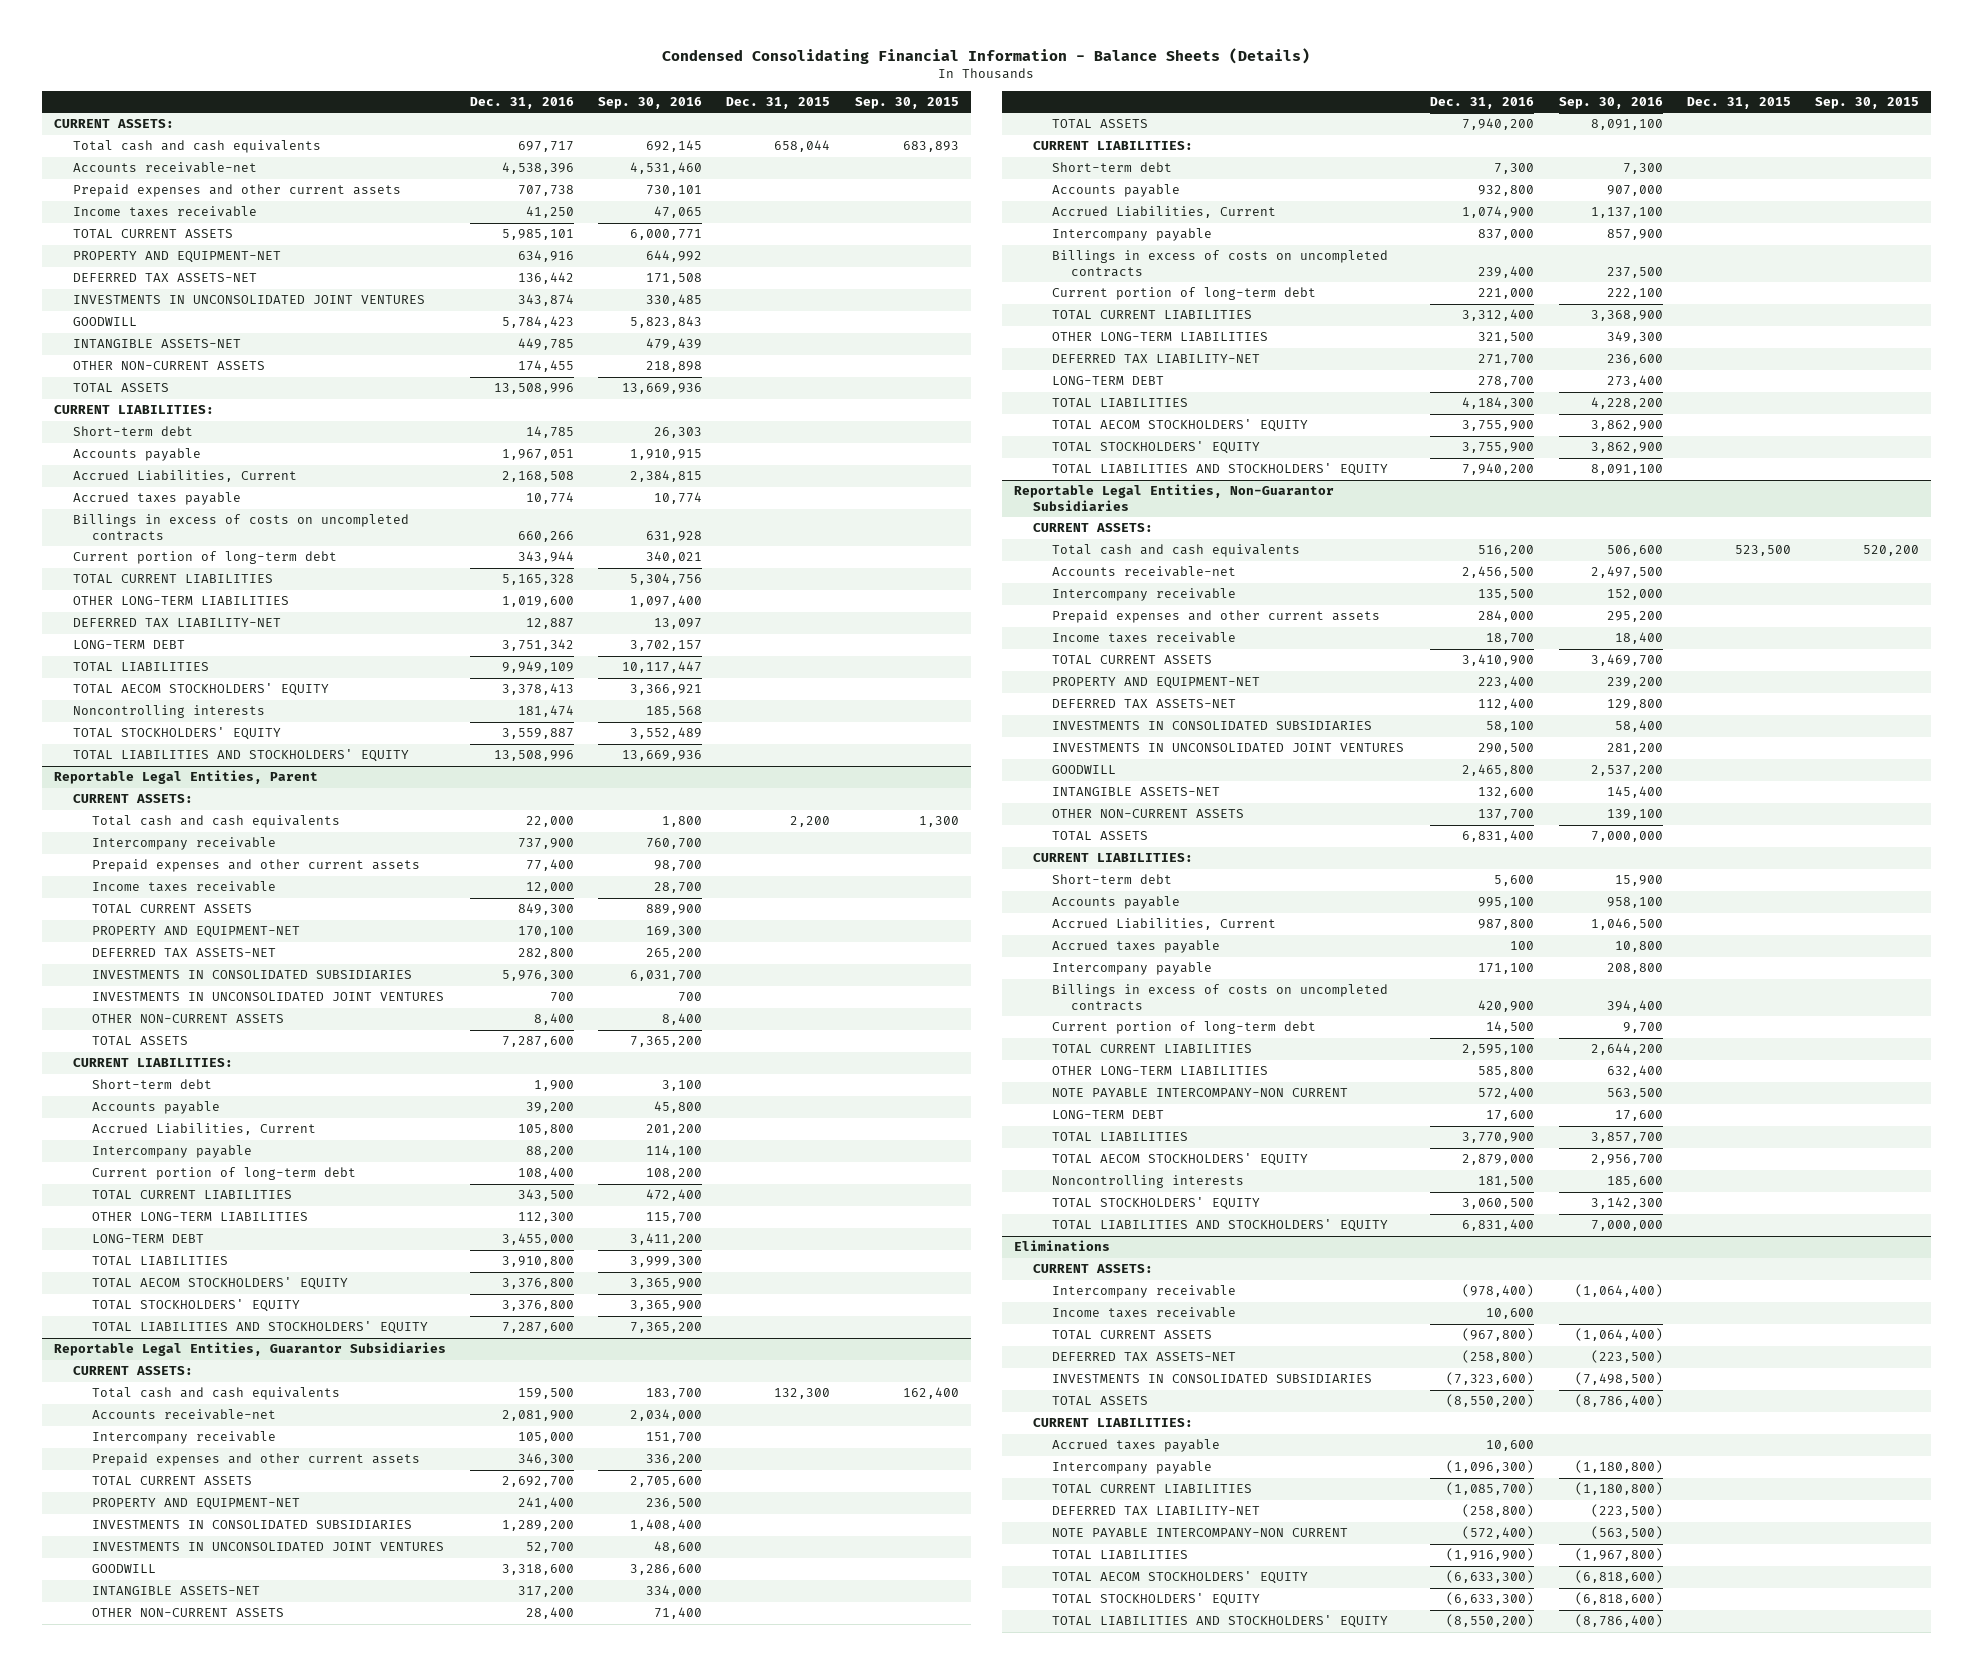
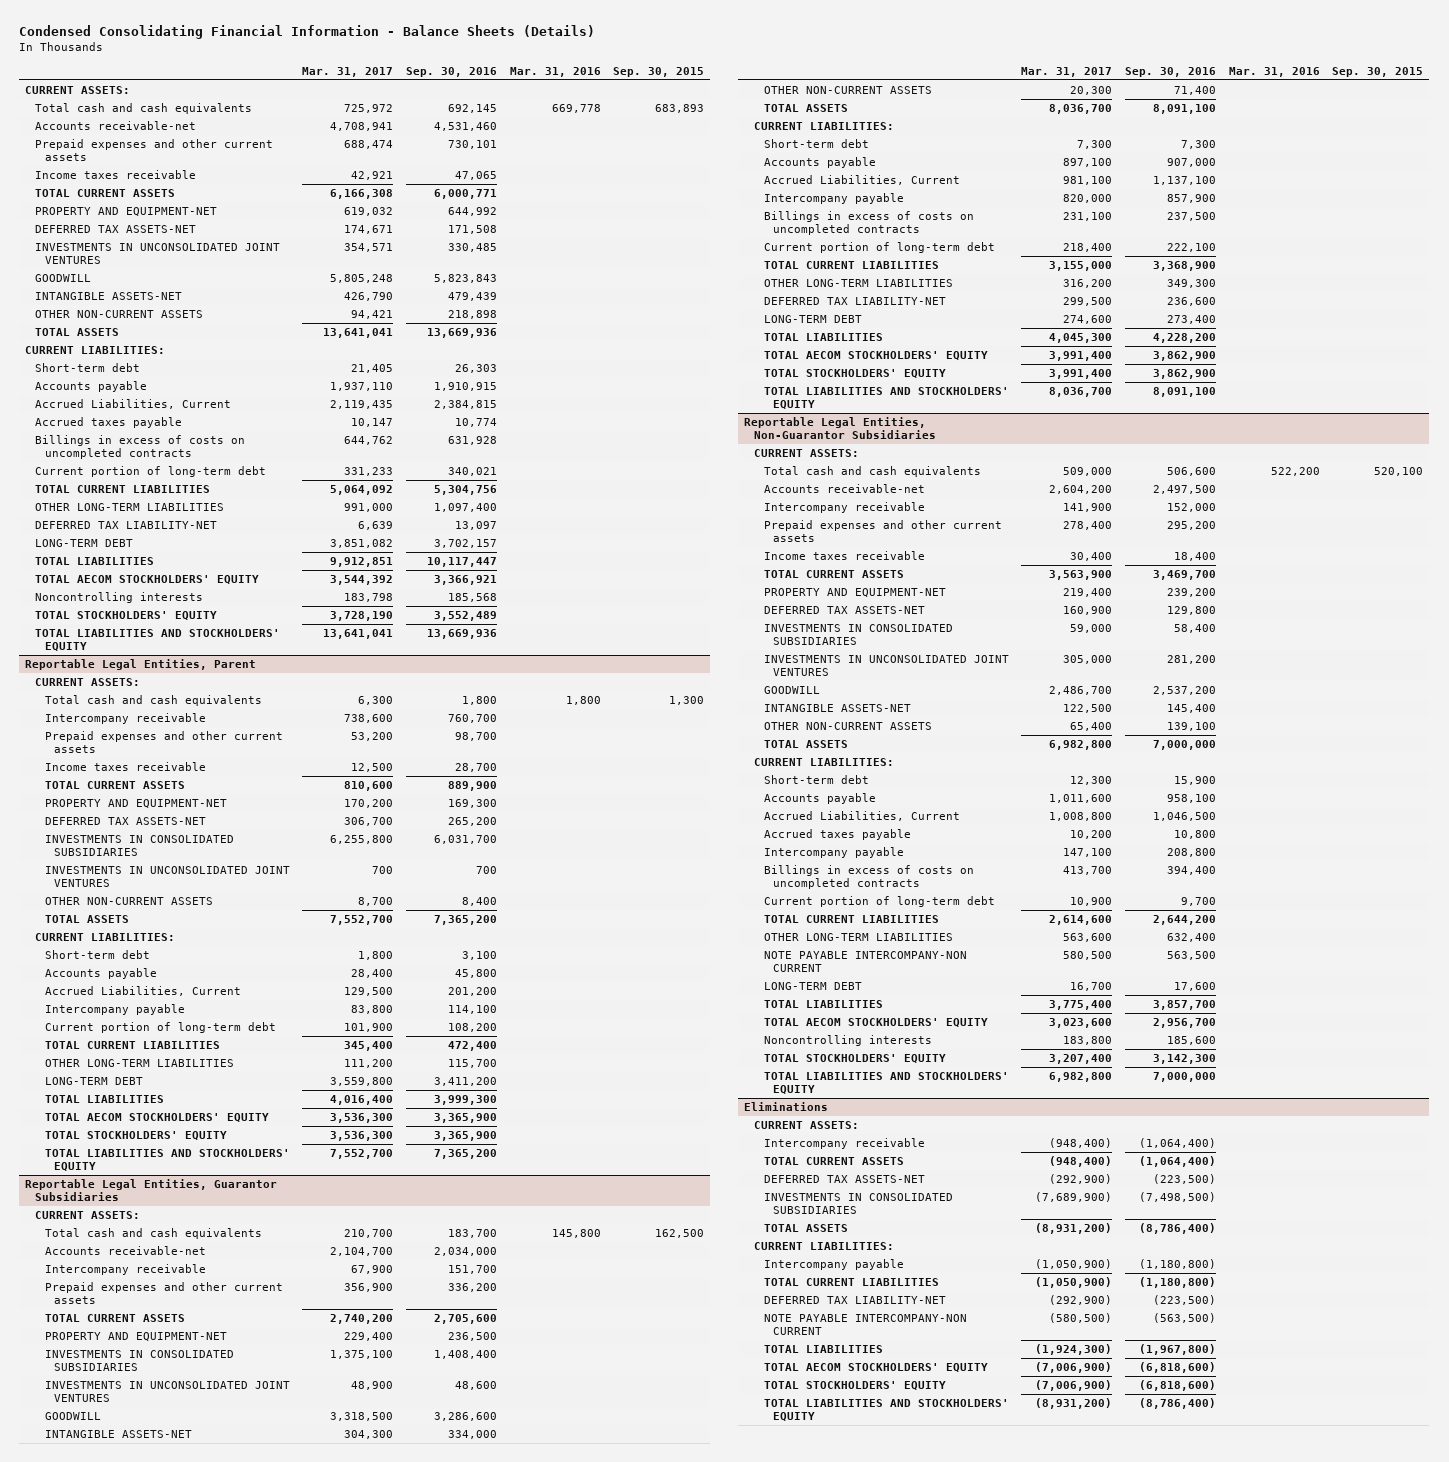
- | Dec. 31, 2016 | Sep. 30, 2016 | Dec. 31, 2015 | Sep. 30, 2015
+ | Mar. 31, 2017 | Sep. 30, 2016 | Mar. 31, 2016 | Sep. 30, 2015
@ Reportable Legal Entities, Guarantor Subsidiaries
- Total cash and cash equivalents | 159,500 | 183,700 | 132,300 | 162,400
+ Total cash and cash equivalents | 210,700 | 183,700 | 145,800 | 162,500
@ Reportable Legal Entities, Non-Guarantor Subsidiaries
- Total cash and cash equivalents | 516,200 | 506,600 | 523,500 | 520,200
+ Total cash and cash equivalents | 509,000 | 506,600 | 522,200 | 520,100
@ Eliminations
- Income taxes receivable | 10,600 | | |
- Accrued taxes payable | 10,600 | | |

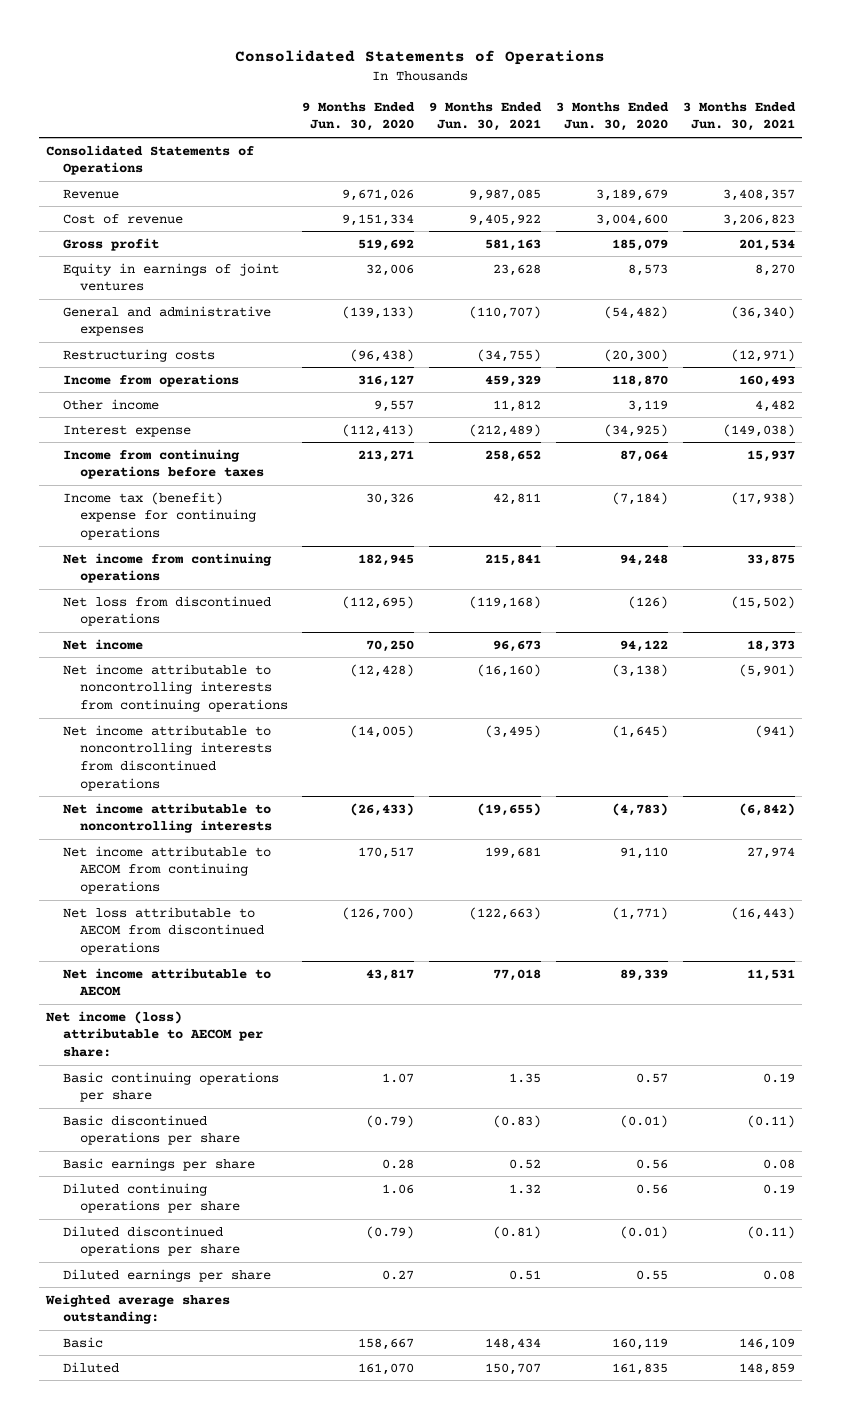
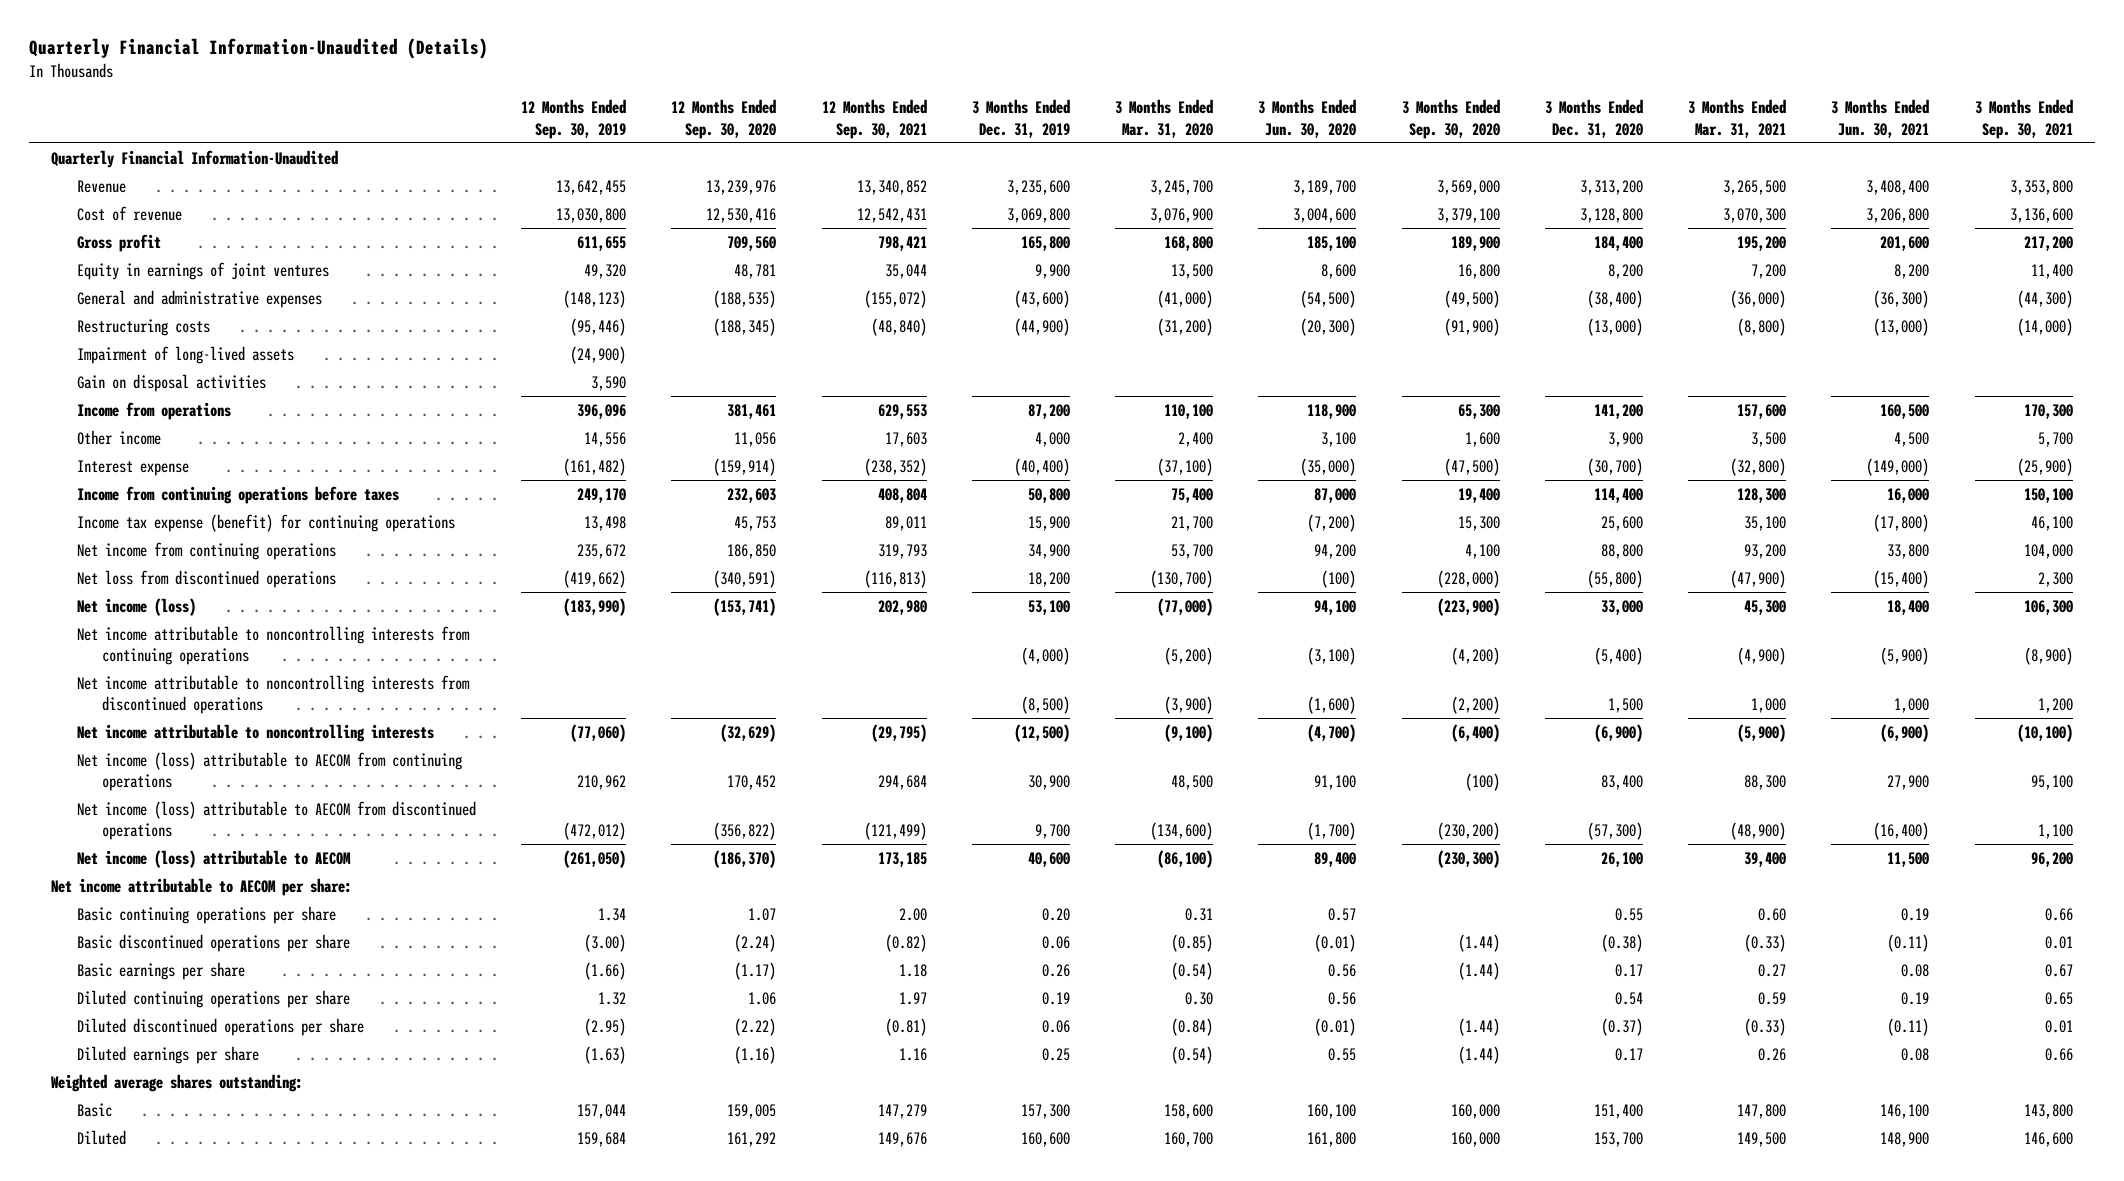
- Consolidated Statements of Operations
+ Quarterly Financial Information-Unaudited (Details)
- | 9 Months Ended Jun. 30, 2020 | 9 Months Ended Jun. 30, 2021 | 3 Months Ended Jun. 30, 2020 | 3 Months Ended Jun. 30, 2021
+ | 12 Months Ended Sep. 30, 2019 | 12 Months Ended Sep. 30, 2020 | 12 Months Ended Sep. 30, 2021 | 3 Months Ended Dec. 31, 2019 | 3 Months Ended Mar. 31, 2020 | 3 Months Ended Jun. 30, 2020 | 3 Months Ended Sep. 30, 2020 | 3 Months Ended Dec. 31, 2020 | 3 Months Ended Mar. 31, 2021 | 3 Months Ended Jun. 30, 2021 | 3 Months Ended Sep. 30, 2021
- Consolidated Statements of Operations
- Revenue | 9,671,026 | 9,987,085 | 3,189,679 | 3,408,357
- Cost of revenue | 9,151,334 | 9,405,922 | 3,004,600 | 3,206,823
- Gross profit | 519,692 | 581,163 | 185,079 | 201,534
- Equity in earnings of joint ventures | 32,006 | 23,628 | 8,573 | 8,270
- General and administrative expenses | (139,133) | (110,707) | (54,482) | (36,340)
- Restructuring costs | (96,438) | (34,755) | (20,300) | (12,971)
- Income from operations | 316,127 | 459,329 | 118,870 | 160,493
- Other income | 9,557 | 11,812 | 3,119 | 4,482
- Interest expense | (112,413) | (212,489) | (34,925) | (149,038)
- Income from continuing operations before taxes | 213,271 | 258,652 | 87,064 | 15,937
- Income tax (benefit) expense for continuing operations | 30,326 | 42,811 | (7,184) | (17,938)
- Net income from continuing operations | 182,945 | 215,841 | 94,248 | 33,875
- Net loss from discontinued operations | (112,695) | (119,168) | (126) | (15,502)
- Net income | 70,250 | 96,673 | 94,122 | 18,373
- Net income attributable to noncontrolling interests from continuing operations | (12,428) | (16,160) | (3,138) | (5,901)
- Net income attributable to noncontrolling interests from discontinued operations | (14,005) | (3,495) | (1,645) | (941)
- Net income attributable to noncontrolling interests | (26,433) | (19,655) | (4,783) | (6,842)
- Net income attributable to AECOM from continuing operations | 170,517 | 199,681 | 91,110 | 27,974
- Net loss attributable to AECOM from discontinued operations | (126,700) | (122,663) | (1,771) | (16,443)
- Net income attributable to AECOM | 43,817 | 77,018 | 89,339 | 11,531
- Net income (loss) attributable to AECOM per share:
+ Quarterly Financial Information-Unaudited
+ Revenue | 13,642,455 | 13,239,976 | 13,340,852 | 3,235,600 | 3,245,700 | 3,189,700 | 3,569,000 | 3,313,200 | 3,265,500 | 3,408,400 | 3,353,800
+ Cost of revenue | 13,030,800 | 12,530,416 | 12,542,431 | 3,069,800 | 3,076,900 | 3,004,600 | 3,379,100 | 3,128,800 | 3,070,300 | 3,206,800 | 3,136,600
+ Gross profit | 611,655 | 709,560 | 798,421 | 165,800 | 168,800 | 185,100 | 189,900 | 184,400 | 195,200 | 201,600 | 217,200
+ Equity in earnings of joint ventures | 49,320 | 48,781 | 35,044 | 9,900 | 13,500 | 8,600 | 16,800 | 8,200 | 7,200 | 8,200 | 11,400
+ General and administrative expenses | (148,123) | (188,535) | (155,072) | (43,600) | (41,000) | (54,500) | (49,500) | (38,400) | (36,000) | (36,300) | (44,300)
+ Restructuring costs | (95,446) | (188,345) | (48,840) | (44,900) | (31,200) | (20,300) | (91,900) | (13,000) | (8,800) | (13,000) | (14,000)
+ Impairment of long-lived assets | (24,900) | | | | | | | | | |
+ Gain on disposal activities | 3,590 | | | | | | | | | |
+ Income from operations | 396,096 | 381,461 | 629,553 | 87,200 | 110,100 | 118,900 | 65,300 | 141,200 | 157,600 | 160,500 | 170,300
+ Other income | 14,556 | 11,056 | 17,603 | 4,000 | 2,400 | 3,100 | 1,600 | 3,900 | 3,500 | 4,500 | 5,700
+ Interest expense | (161,482) | (159,914) | (238,352) | (40,400) | (37,100) | (35,000) | (47,500) | (30,700) | (32,800) | (149,000) | (25,900)
+ Income from continuing operations before taxes | 249,170 | 232,603 | 408,804 | 50,800 | 75,400 | 87,000 | 19,400 | 114,400 | 128,300 | 16,000 | 150,100
+ Income tax expense (benefit) for continuing operations | 13,498 | 45,753 | 89,011 | 15,900 | 21,700 | (7,200) | 15,300 | 25,600 | 35,100 | (17,800) | 46,100
+ Net income from continuing operations | 235,672 | 186,850 | 319,793 | 34,900 | 53,700 | 94,200 | 4,100 | 88,800 | 93,200 | 33,800 | 104,000
+ Net loss from discontinued operations | (419,662) | (340,591) | (116,813) | 18,200 | (130,700) | (100) | (228,000) | (55,800) | (47,900) | (15,400) | 2,300
+ Net income (loss) | (183,990) | (153,741) | 202,980 | 53,100 | (77,000) | 94,100 | (223,900) | 33,000 | 45,300 | 18,400 | 106,300
+ Net income attributable to noncontrolling interests from continuing operations | | | | (4,000) | (5,200) | (3,100) | (4,200) | (5,400) | (4,900) | (5,900) | (8,900)
+ Net income attributable to noncontrolling interests from discontinued operations | | | | (8,500) | (3,900) | (1,600) | (2,200) | 1,500 | 1,000 | 1,000 | 1,200
+ Net income attributable to noncontrolling interests | (77,060) | (32,629) | (29,795) | (12,500) | (9,100) | (4,700) | (6,400) | (6,900) | (5,900) | (6,900) | (10,100)
+ Net income (loss) attributable to AECOM from continuing operations | 210,962 | 170,452 | 294,684 | 30,900 | 48,500 | 91,100 | (100) | 83,400 | 88,300 | 27,900 | 95,100
+ Net income (loss) attributable to AECOM from discontinued operations | (472,012) | (356,822) | (121,499) | 9,700 | (134,600) | (1,700) | (230,200) | (57,300) | (48,900) | (16,400) | 1,100
+ Net income (loss) attributable to AECOM | (261,050) | (186,370) | 173,185 | 40,600 | (86,100) | 89,400 | (230,300) | 26,100 | 39,400 | 11,500 | 96,200
+ Net income attributable to AECOM per share:
- Basic | 158,667 | 148,434 | 160,119 | 146,109
- Diluted | 161,070 | 150,707 | 161,835 | 148,859
+ Basic | 157,044 | 159,005 | 147,279 | 157,300 | 158,600 | 160,100 | 160,000 | 151,400 | 147,800 | 146,100 | 143,800
+ Diluted | 159,684 | 161,292 | 149,676 | 160,600 | 160,700 | 161,800 | 160,000 | 153,700 | 149,500 | 148,900 | 146,600

